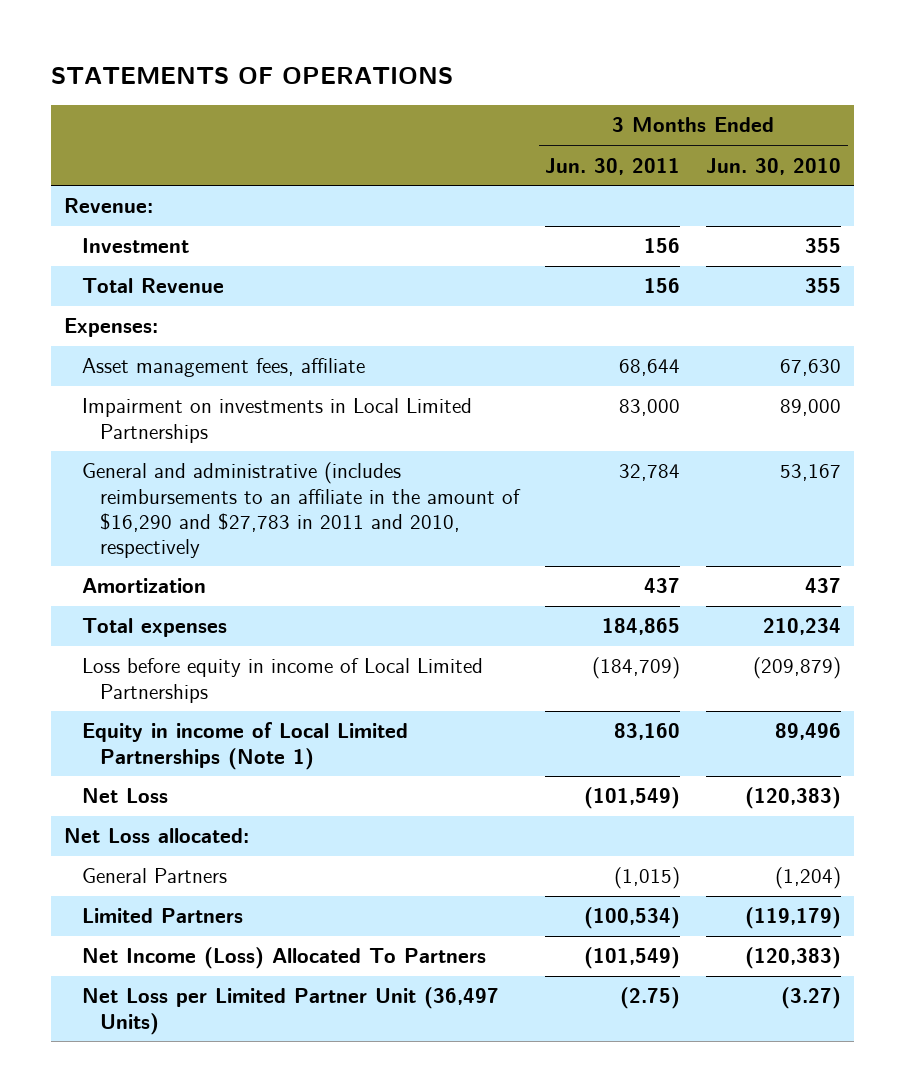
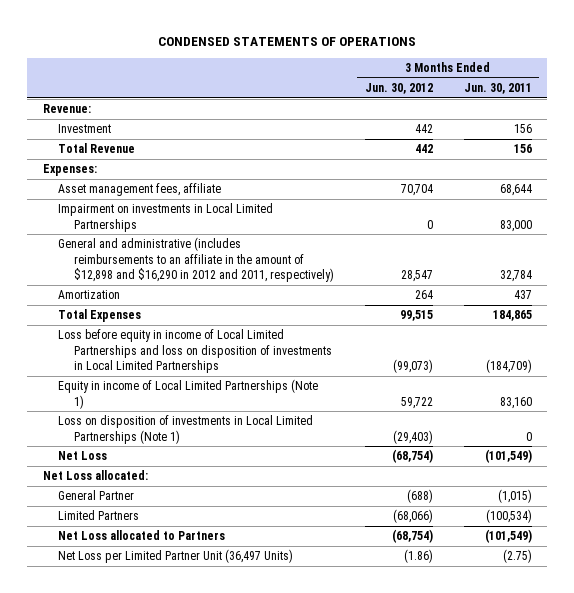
- STATEMENTS OF OPERATIONS
+ CONDENSED STATEMENTS OF OPERATIONS
- | 3 Months Ended Jun. 30, 2011 | 3 Months Ended Jun. 30, 2010
+ | 3 Months Ended Jun. 30, 2012 | 3 Months Ended Jun. 30, 2011
- General and administrative (includes reimbursements to an affiliate in the amount of $16,290 and $27,783 in 2011 and 2010, respectively | 32,784 | 53,167
+ General and administrative (includes reimbursements to an affiliate in the amount of $12,898 and $16,290 in 2012 and 2011, respectively) | 28,547 | 32,784
- Total expenses | 184,865 | 210,234
- Loss before equity in income of Local Limited Partnerships | (184,709) | (209,879)
+ Total Expenses | 99,515 | 184,865
+ Loss before equity in income of Local Limited Partnerships and loss on disposition of investments in Local Limited Partnerships | (99,073) | (184,709)
+ Loss on disposition of investments in Local Limited Partnerships (Note 1) | (29,403) | 0
- General Partners | (1,015) | (1,204)
+ General Partner | (688) | (1,015)
- Net Income (Loss) Allocated To Partners | (101,549) | (120,383)
+ Net Loss allocated to Partners | (68,754) | (101,549)

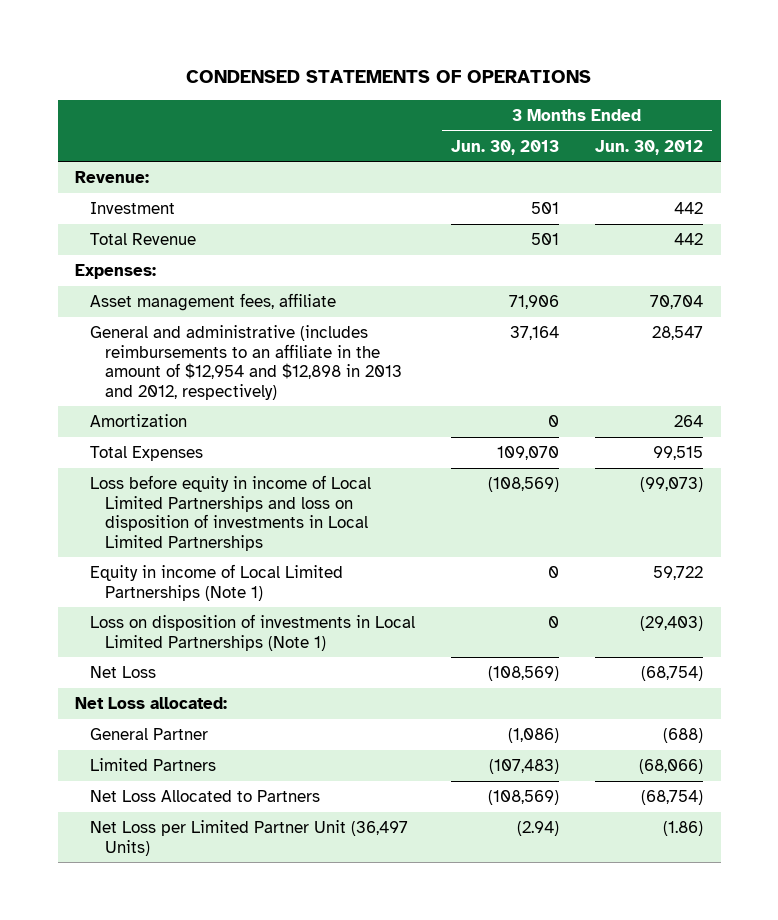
- | 3 Months Ended Jun. 30, 2012 | 3 Months Ended Jun. 30, 2011
+ | 3 Months Ended Jun. 30, 2013 | 3 Months Ended Jun. 30, 2012
- Impairment on investments in Local Limited Partnerships | 0 | 83,000
- General and administrative (includes reimbursements to an affiliate in the amount of $12,898 and $16,290 in 2012 and 2011, respectively) | 28,547 | 32,784
+ General and administrative (includes reimbursements to an affiliate in the amount of $12,954 and $12,898 in 2013 and 2012, respectively) | 37,164 | 28,547
- Net Loss allocated to Partners | (68,754) | (101,549)
+ Net Loss Allocated to Partners | (108,569) | (68,754)

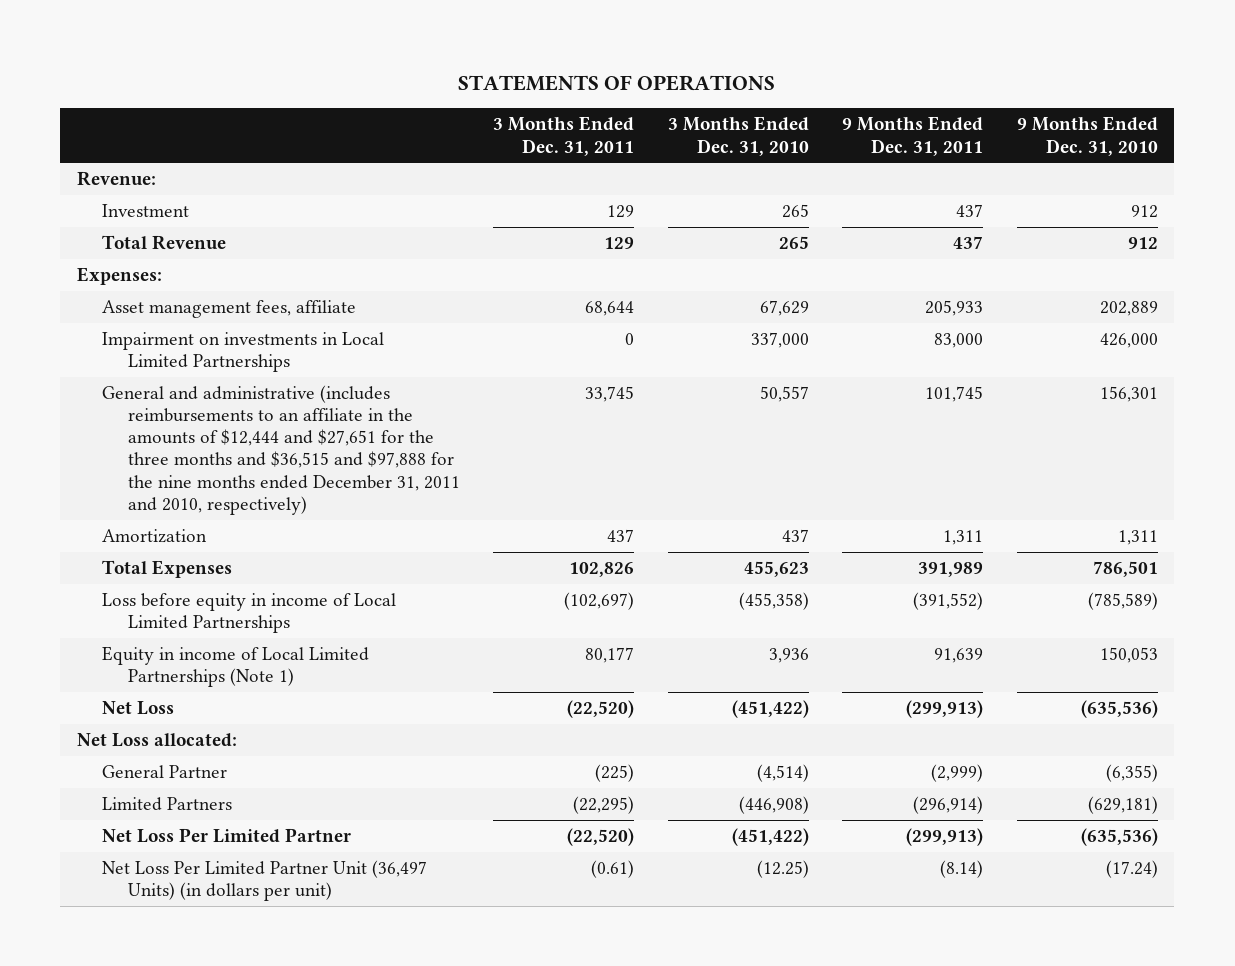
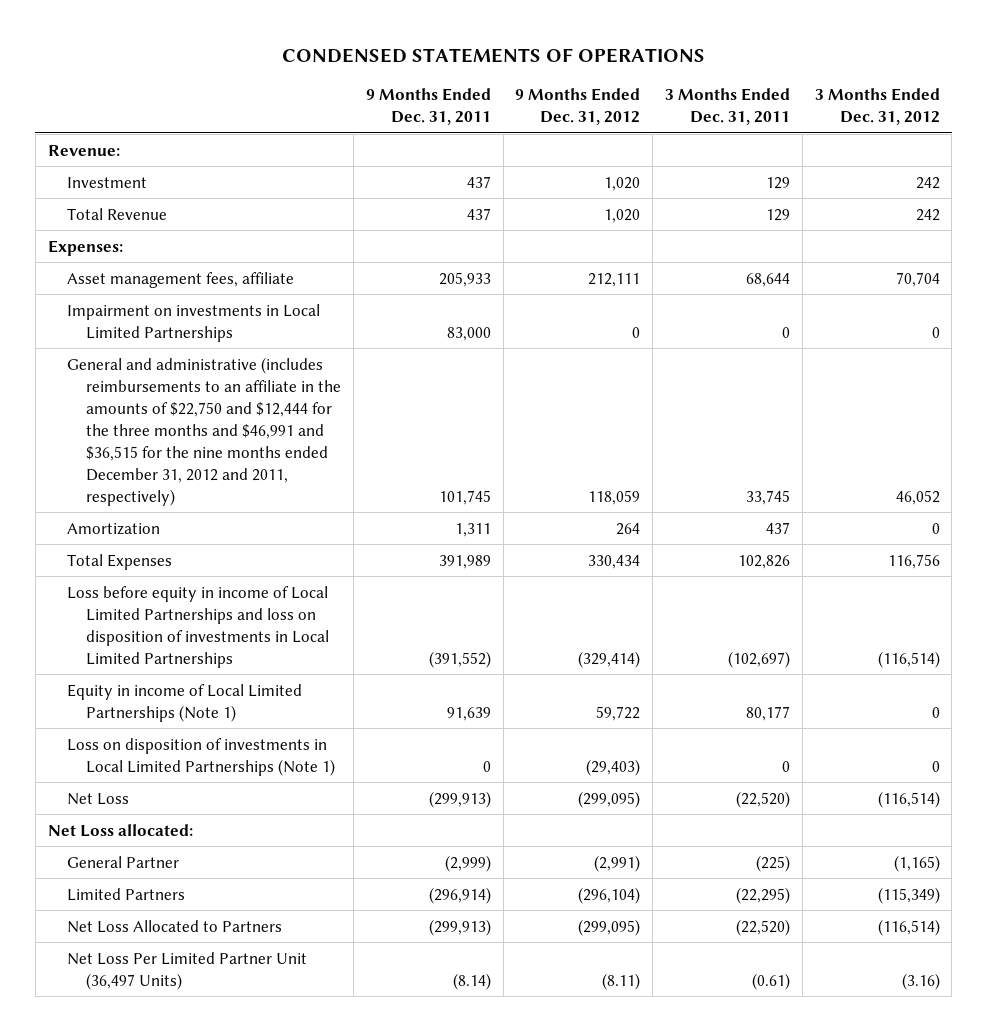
- STATEMENTS OF OPERATIONS
+ CONDENSED STATEMENTS OF OPERATIONS
- | 3 Months Ended Dec. 31, 2011 | 3 Months Ended Dec. 31, 2010 | 9 Months Ended Dec. 31, 2011 | 9 Months Ended Dec. 31, 2010
+ | 9 Months Ended Dec. 31, 2011 | 9 Months Ended Dec. 31, 2012 | 3 Months Ended Dec. 31, 2011 | 3 Months Ended Dec. 31, 2012
- General and administrative (includes reimbursements to an affiliate in the amounts of $12,444 and $27,651 for the three months and $36,515 and $97,888 for the nine months ended December 31, 2011 and 2010, respectively) | 33,745 | 50,557 | 101,745 | 156,301
+ General and administrative (includes reimbursements to an affiliate in the amounts of $22,750 and $12,444 for the three months and $46,991 and $36,515 for the nine months ended December 31, 2012 and 2011, respectively) | 101,745 | 118,059 | 33,745 | 46,052
- Loss before equity in income of Local Limited Partnerships | (102,697) | (455,358) | (391,552) | (785,589)
+ Loss before equity in income of Local Limited Partnerships and loss on disposition of investments in Local Limited Partnerships | (391,552) | (329,414) | (102,697) | (116,514)
+ Loss on disposition of investments in Local Limited Partnerships (Note 1) | 0 | (29,403) | 0 | 0
- Net Loss Per Limited Partner | (22,520) | (451,422) | (299,913) | (635,536)
- Net Loss Per Limited Partner Unit (36,497 Units) (in dollars per unit) | (0.61) | (12.25) | (8.14) | (17.24)
+ Net Loss Allocated to Partners | (299,913) | (299,095) | (22,520) | (116,514)
+ Net Loss Per Limited Partner Unit (36,497 Units) | (8.14) | (8.11) | (0.61) | (3.16)

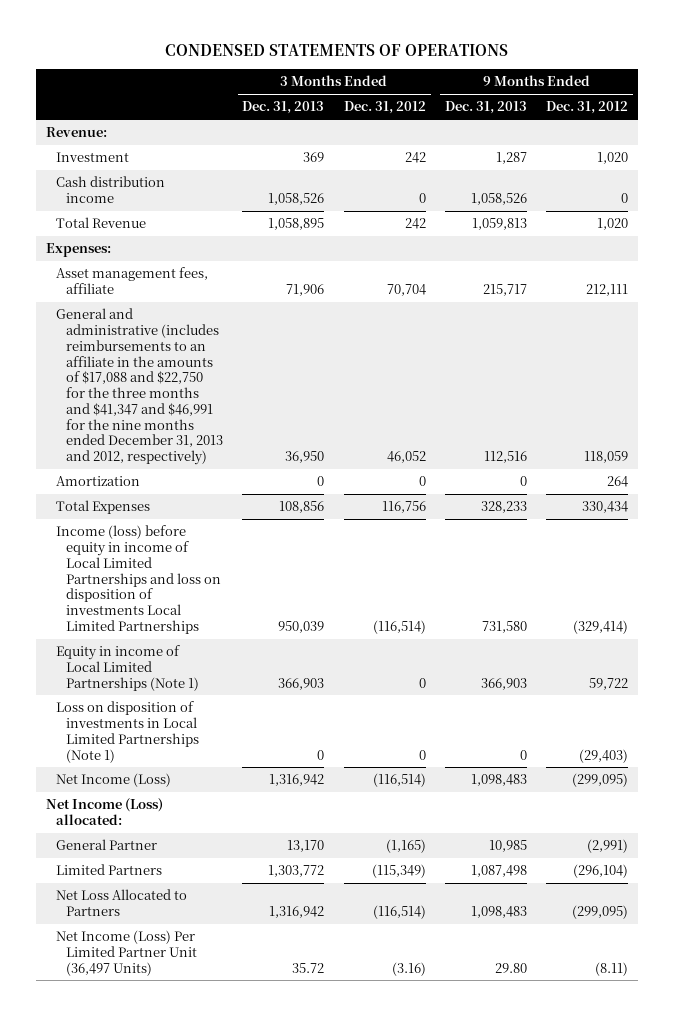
- | 9 Months Ended Dec. 31, 2011 | 9 Months Ended Dec. 31, 2012 | 3 Months Ended Dec. 31, 2011 | 3 Months Ended Dec. 31, 2012
+ | 3 Months Ended Dec. 31, 2013 | 3 Months Ended Dec. 31, 2012 | 9 Months Ended Dec. 31, 2013 | 9 Months Ended Dec. 31, 2012
+ Cash distribution income | 1,058,526 | 0 | 1,058,526 | 0
- Impairment on investments in Local Limited Partnerships | 83,000 | 0 | 0 | 0
- General and administrative (includes reimbursements to an affiliate in the amounts of $22,750 and $12,444 for the three months and $46,991 and $36,515 for the nine months ended December 31, 2012 and 2011, respectively) | 101,745 | 118,059 | 33,745 | 46,052
+ General and administrative (includes reimbursements to an affiliate in the amounts of $17,088 and $22,750 for the three months and $41,347 and $46,991 for the nine months ended December 31, 2013 and 2012, respectively) | 36,950 | 46,052 | 112,516 | 118,059
- Loss before equity in income of Local Limited Partnerships and loss on disposition of investments in Local Limited Partnerships | (391,552) | (329,414) | (102,697) | (116,514)
+ Income (loss) before equity in income of Local Limited Partnerships and loss on disposition of investments Local Limited Partnerships | 950,039 | (116,514) | 731,580 | (329,414)
- Net Loss | (299,913) | (299,095) | (22,520) | (116,514)
- Net Loss allocated:
+ Net Income (Loss) | 1,316,942 | (116,514) | 1,098,483 | (299,095)
+ Net Income (Loss) allocated:
- Net Loss Per Limited Partner Unit (36,497 Units) | (8.14) | (8.11) | (0.61) | (3.16)
+ Net Income (Loss) Per Limited Partner Unit (36,497 Units) | 35.72 | (3.16) | 29.80 | (8.11)

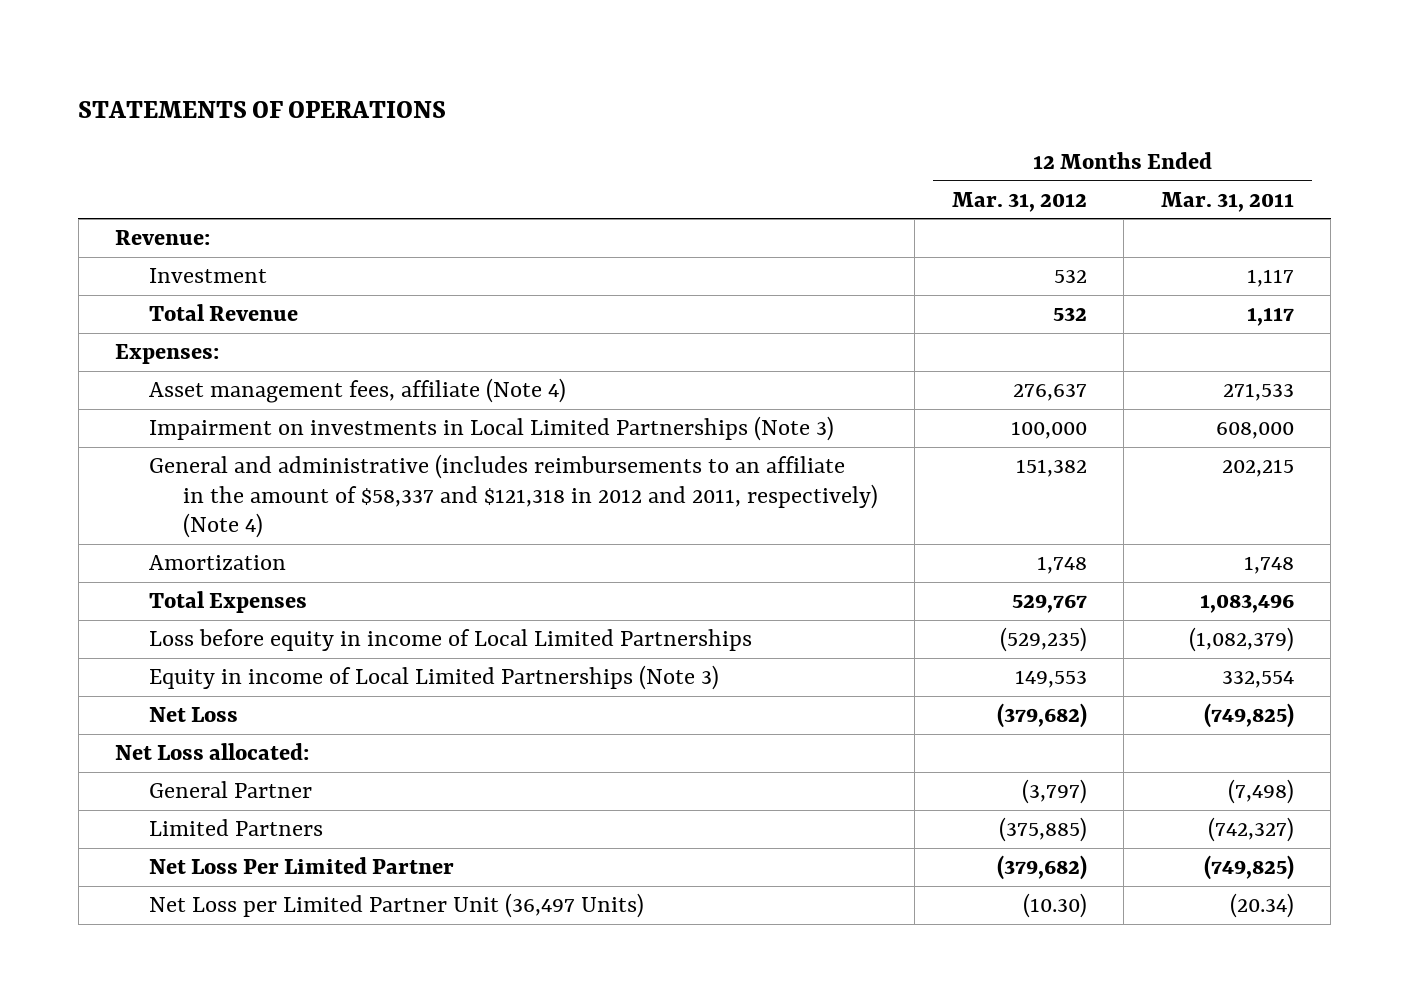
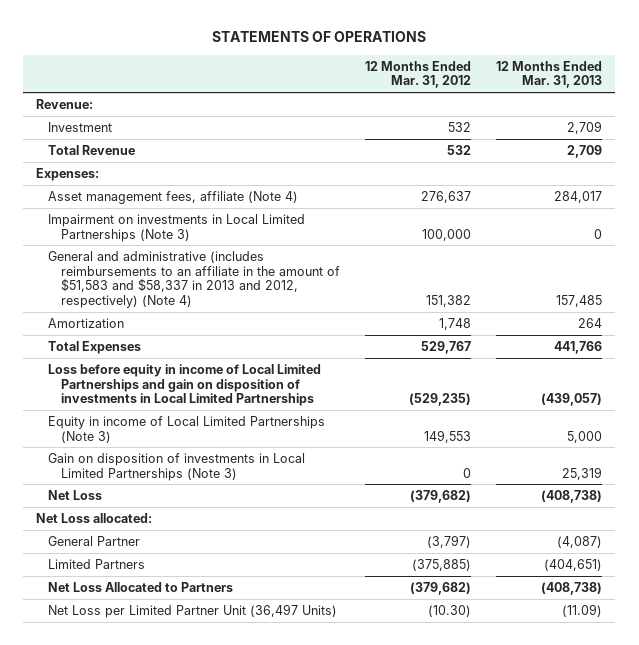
- | 12 Months Ended Mar. 31, 2012 | 12 Months Ended Mar. 31, 2011
+ | 12 Months Ended Mar. 31, 2012 | 12 Months Ended Mar. 31, 2013
- General and administrative (includes reimbursements to an affiliate in the amount of $58,337 and $121,318 in 2012 and 2011, respectively) (Note 4) | 151,382 | 202,215
+ General and administrative (includes reimbursements to an affiliate in the amount of $51,583 and $58,337 in 2013 and 2012, respectively) (Note 4) | 151,382 | 157,485
- Loss before equity in income of Local Limited Partnerships | (529,235) | (1,082,379)
+ Loss before equity in income of Local Limited Partnerships and gain on disposition of investments in Local Limited Partnerships | (529,235) | (439,057)
+ Gain on disposition of investments in Local Limited Partnerships (Note 3) | 0 | 25,319
- Net Loss Per Limited Partner | (379,682) | (749,825)
+ Net Loss Allocated to Partners | (379,682) | (408,738)

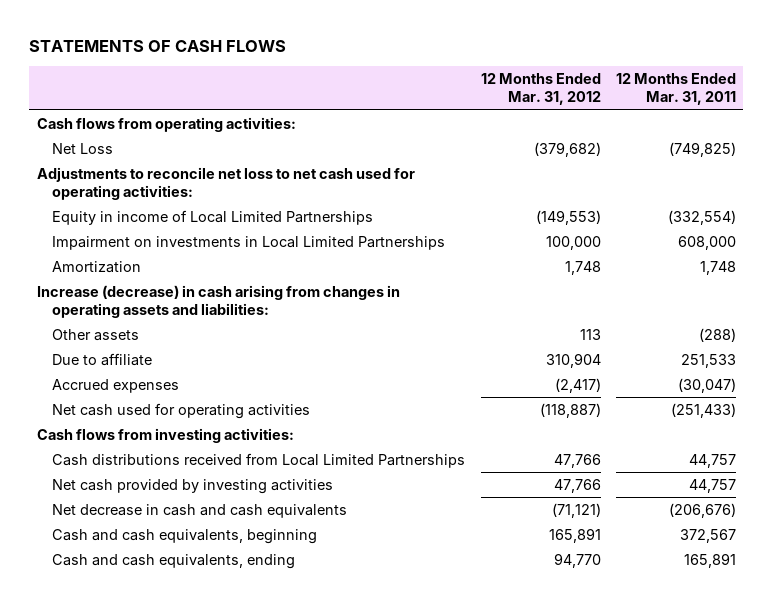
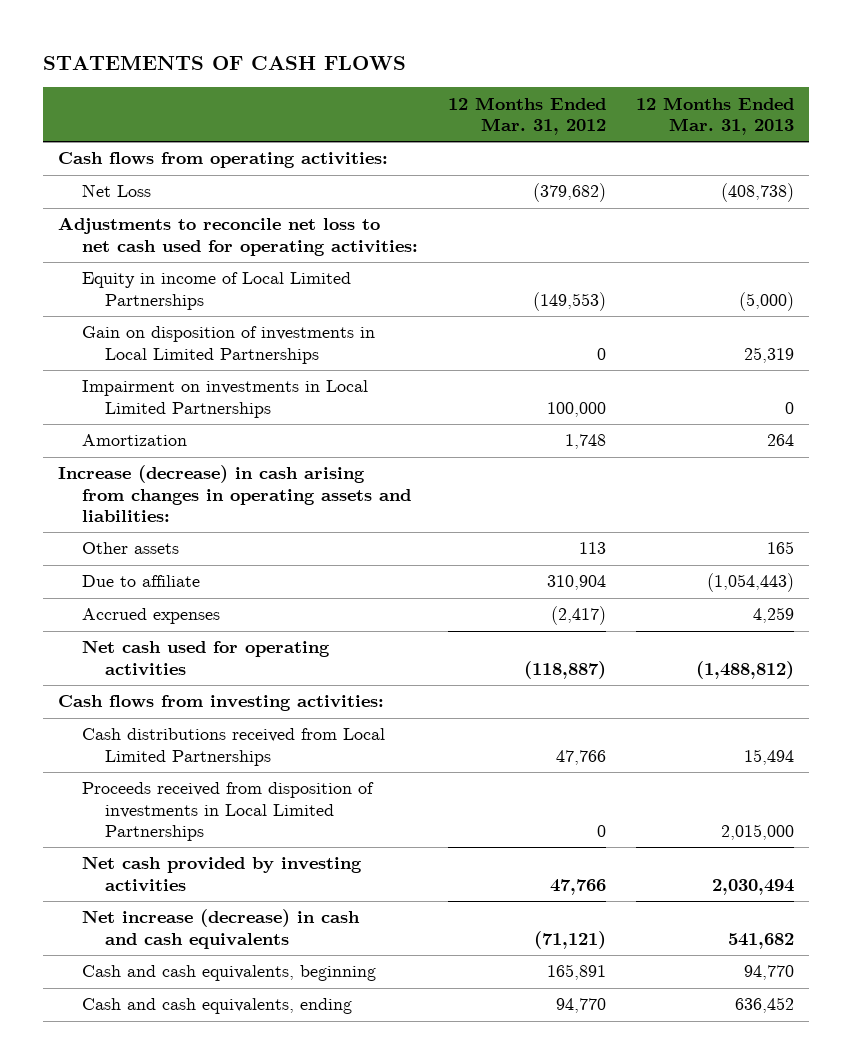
- | 12 Months Ended Mar. 31, 2012 | 12 Months Ended Mar. 31, 2011
+ | 12 Months Ended Mar. 31, 2012 | 12 Months Ended Mar. 31, 2013
+ Gain on disposition of investments in Local Limited Partnerships | 0 | 25,319
+ Proceeds received from disposition of investments in Local Limited Partnerships | 0 | 2,015,000
- Net decrease in cash and cash equivalents | (71,121) | (206,676)
+ Net increase (decrease) in cash and cash equivalents | (71,121) | 541,682

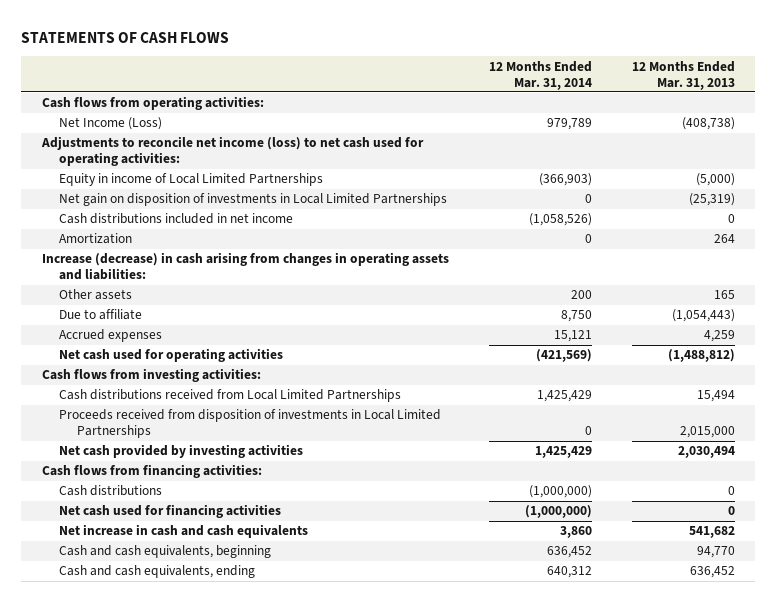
- | 12 Months Ended Mar. 31, 2012 | 12 Months Ended Mar. 31, 2013
+ | 12 Months Ended Mar. 31, 2014 | 12 Months Ended Mar. 31, 2013
- Net Loss | (379,682) | (408,738)
- Adjustments to reconcile net loss to net cash used for operating activities:
+ Net Income (Loss) | 979,789 | (408,738)
+ Adjustments to reconcile net income (loss) to net cash used for operating activities:
- Gain on disposition of investments in Local Limited Partnerships | 0 | 25,319
- Impairment on investments in Local Limited Partnerships | 100,000 | 0
+ Net gain on disposition of investments in Local Limited Partnerships | 0 | (25,319)
+ Cash distributions included in net income | (1,058,526) | 0
- Net increase (decrease) in cash and cash equivalents | (71,121) | 541,682
+ Cash flows from financing activities:
+ Cash distributions | (1,000,000) | 0
+ Net cash used for financing activities | (1,000,000) | 0
+ Net increase in cash and cash equivalents | 3,860 | 541,682

